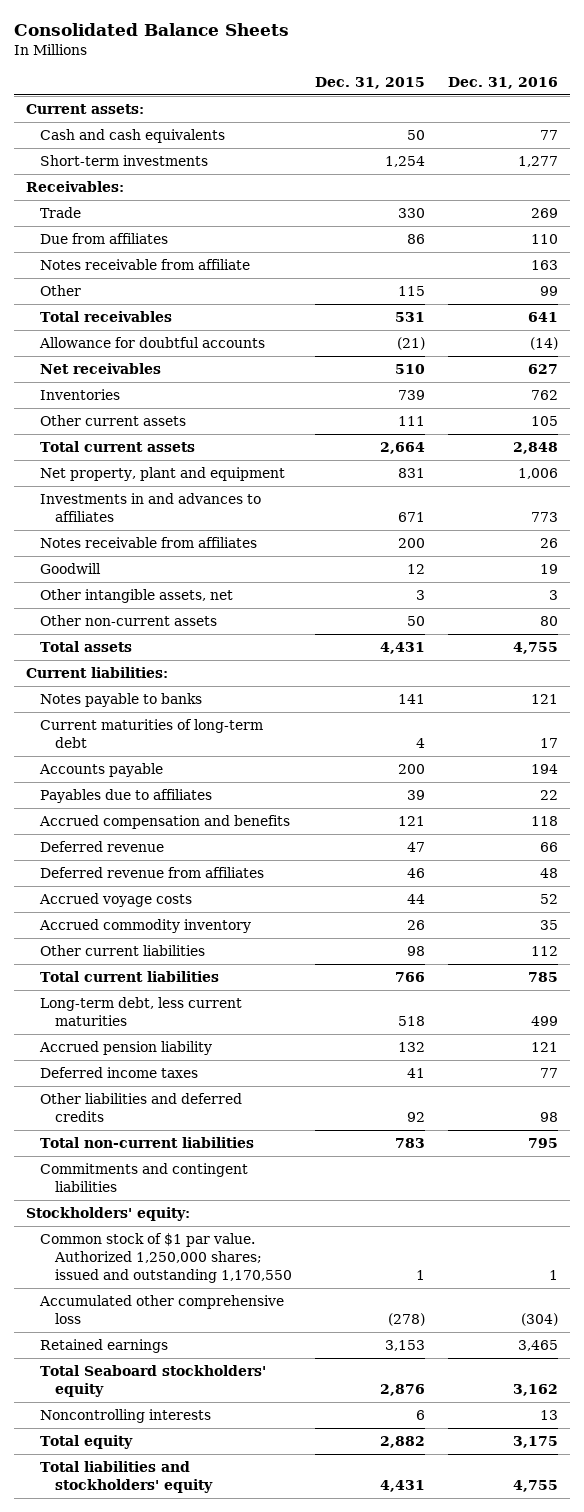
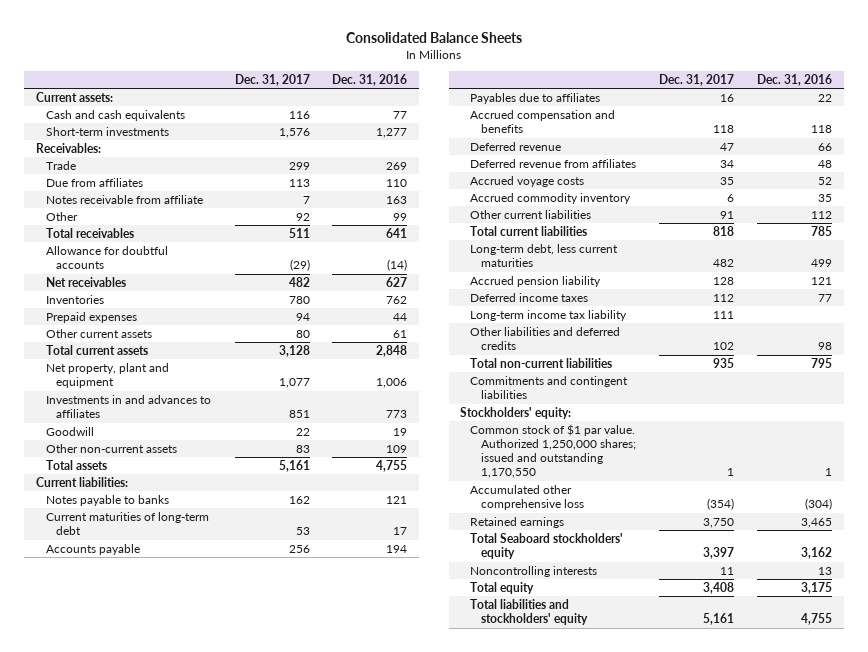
- | Dec. 31, 2015 | Dec. 31, 2016
+ | Dec. 31, 2017 | Dec. 31, 2016
- Other current assets | 111 | 105
+ Prepaid expenses | 94 | 44
+ Other current assets | 80 | 61
- Notes receivable from affiliates | 200 | 26
- Other intangible assets, net | 3 | 3
- Other non-current assets | 50 | 80
+ Other non-current assets | 83 | 109
+ Long-term income tax liability | 111 |

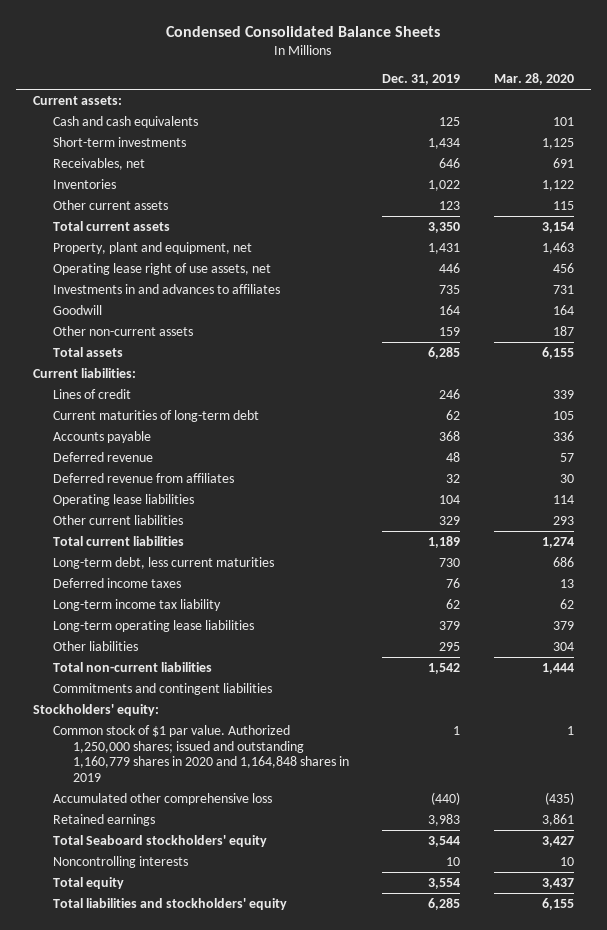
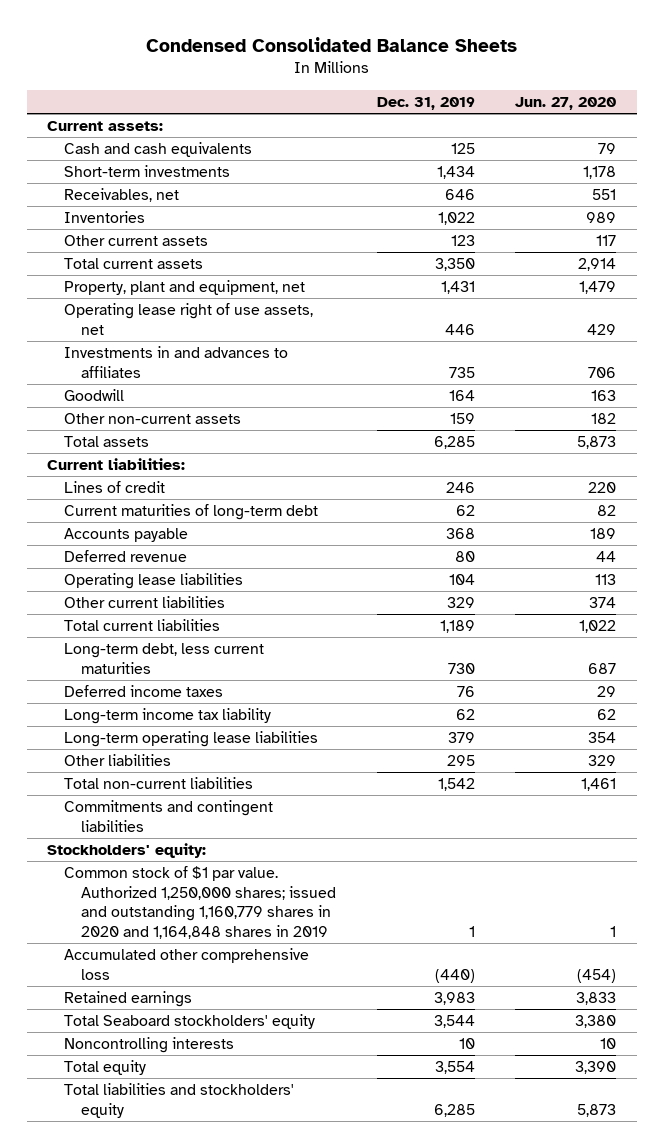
- | Dec. 31, 2019 | Mar. 28, 2020
+ | Dec. 31, 2019 | Jun. 27, 2020
- Deferred revenue | 48 | 57
- Deferred revenue from affiliates | 32 | 30
+ Deferred revenue | 80 | 44

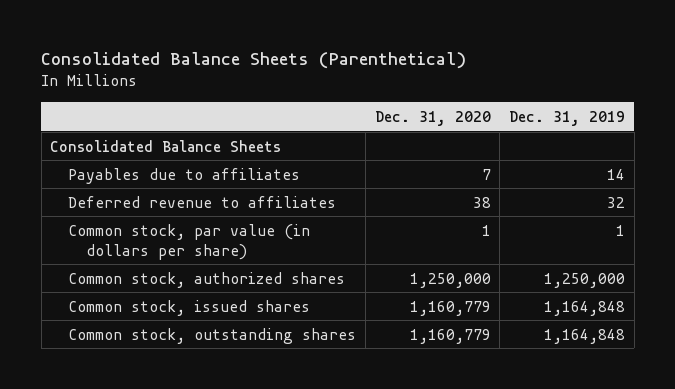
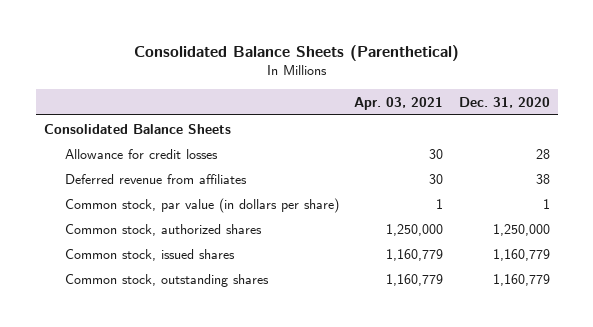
- | Dec. 31, 2020 | Dec. 31, 2019
+ | Apr. 03, 2021 | Dec. 31, 2020
- Payables due to affiliates | 7 | 14
- Deferred revenue to affiliates | 38 | 32
+ Allowance for credit losses | 30 | 28
+ Deferred revenue from affiliates | 30 | 38

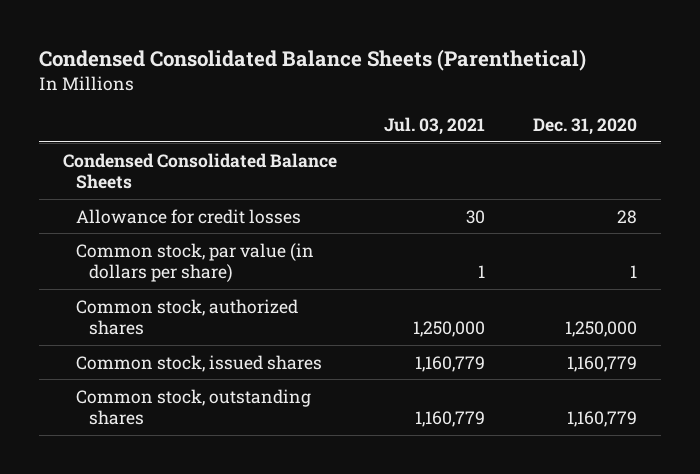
- Consolidated Balance Sheets (Parenthetical)
+ Condensed Consolidated Balance Sheets (Parenthetical)
- | Apr. 03, 2021 | Dec. 31, 2020
+ | Jul. 03, 2021 | Dec. 31, 2020
- Consolidated Balance Sheets
+ Condensed Consolidated Balance Sheets
- Deferred revenue from affiliates | 30 | 38

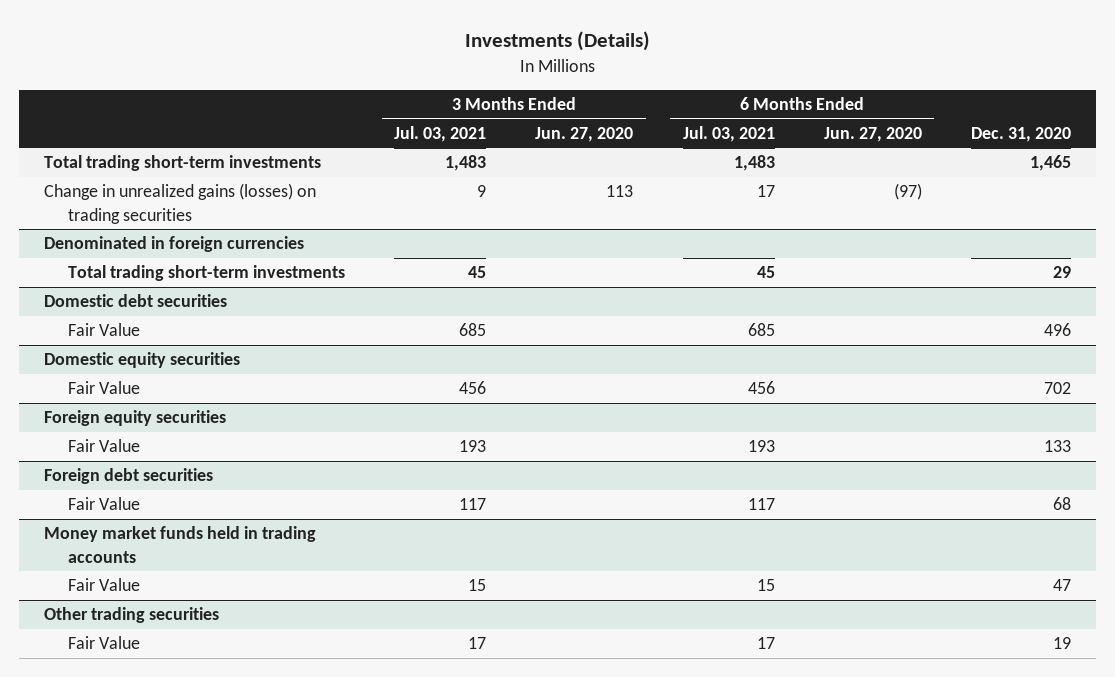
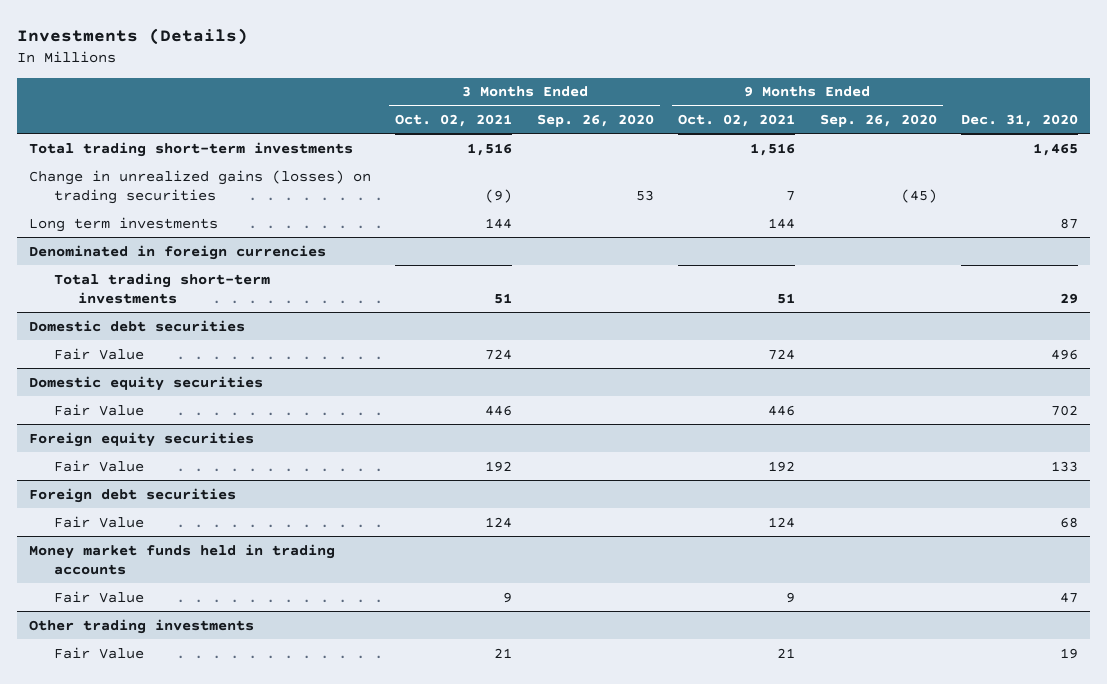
- | 3 Months Ended Jul. 03, 2021 | 3 Months Ended Jun. 27, 2020 | 6 Months Ended Jul. 03, 2021 | 6 Months Ended Jun. 27, 2020 | Dec. 31, 2020
+ | 3 Months Ended Oct. 02, 2021 | 3 Months Ended Sep. 26, 2020 | 9 Months Ended Oct. 02, 2021 | 9 Months Ended Sep. 26, 2020 | Dec. 31, 2020
+ Long term investments | 144 | | 144 | | 87
- Other trading securities
+ Other trading investments

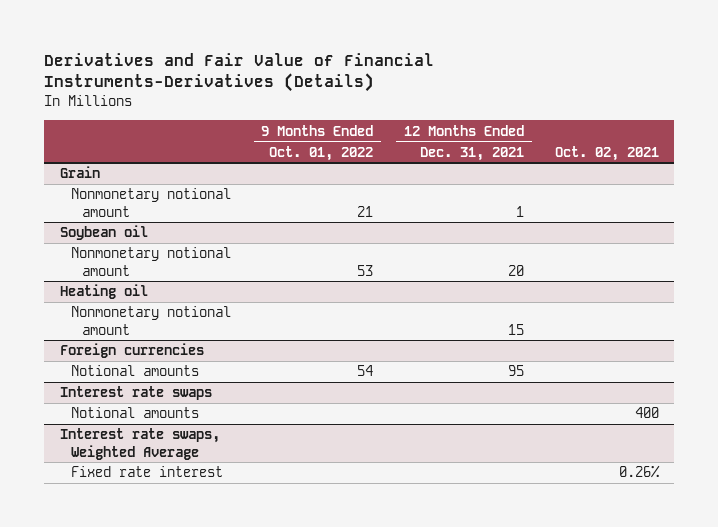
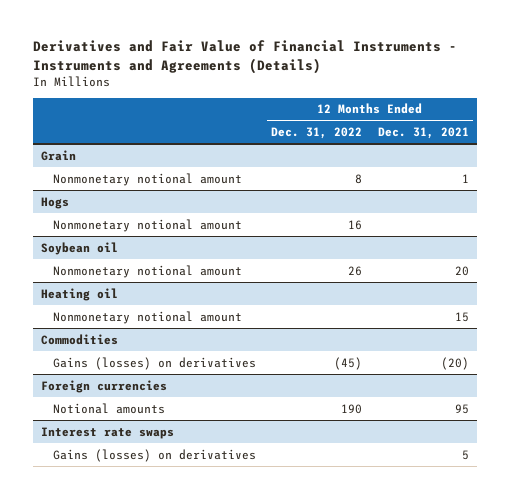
- Derivatives and Fair Value of Financial Instruments-Derivatives (Details)
+ Derivatives and Fair Value of Financial Instruments - Instruments and Agreements (Details)
- | 9 Months Ended Oct. 01, 2022 | 12 Months Ended Dec. 31, 2021 | Oct. 02, 2021
+ | 12 Months Ended Dec. 31, 2022 | 12 Months Ended Dec. 31, 2021
+ Hogs
+ Nonmonetary notional amount | 16 |
+ Commodities
+ Gains (losses) on derivatives | (45) | (20)
@ Interest rate swaps
- Notional amounts | | | 400
- Interest rate swaps, Weighted Average
- Fixed rate interest | | | 0.26%
@ Interest rate swaps
+ Gains (losses) on derivatives | | 5

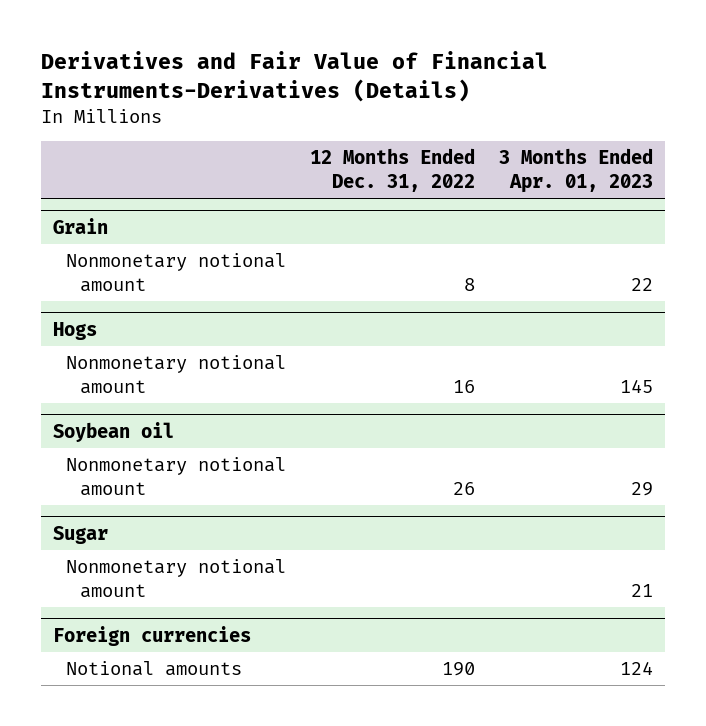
- Derivatives and Fair Value of Financial Instruments - Instruments and Agreements (Details)
+ Derivatives and Fair Value of Financial Instruments-Derivatives (Details)
- | 12 Months Ended Dec. 31, 2022 | 12 Months Ended Dec. 31, 2021
+ | 12 Months Ended Dec. 31, 2022 | 3 Months Ended Apr. 01, 2023
- Heating oil
+ Sugar
- Commodities
- Gains (losses) on derivatives | (45) | (20)
- Interest rate swaps
- Gains (losses) on derivatives | | 5

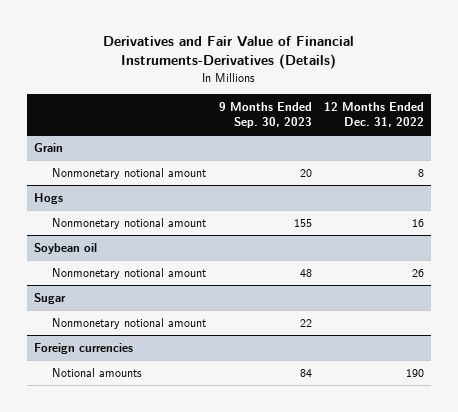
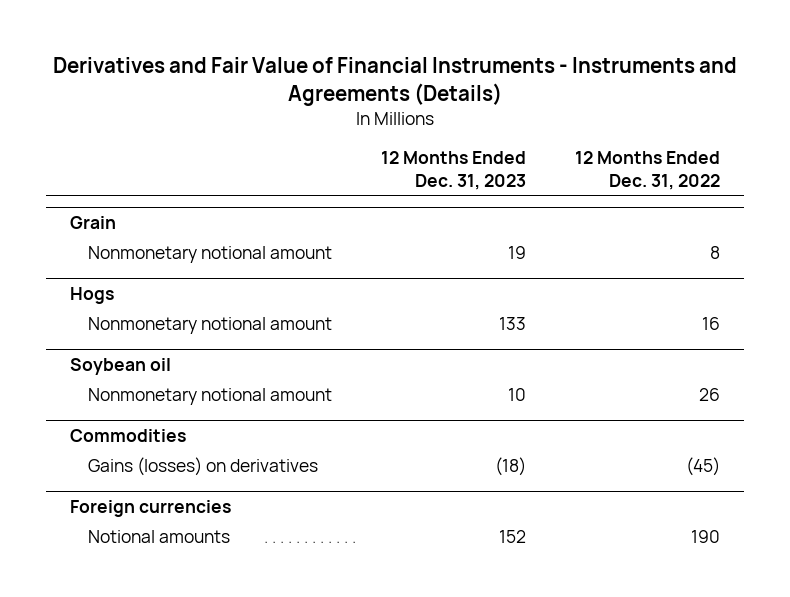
- Derivatives and Fair Value of Financial Instruments-Derivatives (Details)
+ Derivatives and Fair Value of Financial Instruments - Instruments and Agreements (Details)
- | 9 Months Ended Sep. 30, 2023 | 12 Months Ended Dec. 31, 2022
+ | 12 Months Ended Dec. 31, 2023 | 12 Months Ended Dec. 31, 2022
- Sugar
- Nonmonetary notional amount | 22 |
+ Commodities
+ Gains (losses) on derivatives | (18) | (45)

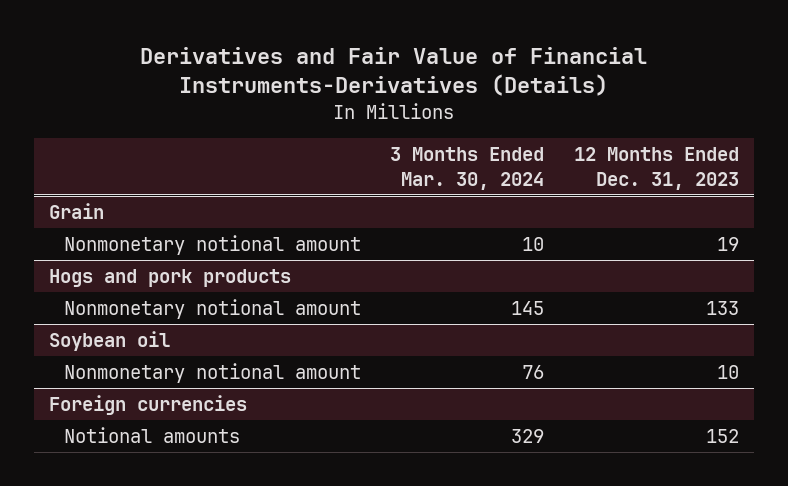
- Derivatives and Fair Value of Financial Instruments - Instruments and Agreements (Details)
+ Derivatives and Fair Value of Financial Instruments-Derivatives (Details)
- | 12 Months Ended Dec. 31, 2023 | 12 Months Ended Dec. 31, 2022
+ | 3 Months Ended Mar. 30, 2024 | 12 Months Ended Dec. 31, 2023
- Hogs
+ Hogs and pork products
- Commodities
- Gains (losses) on derivatives | (18) | (45)

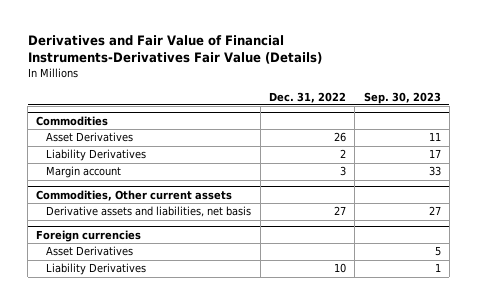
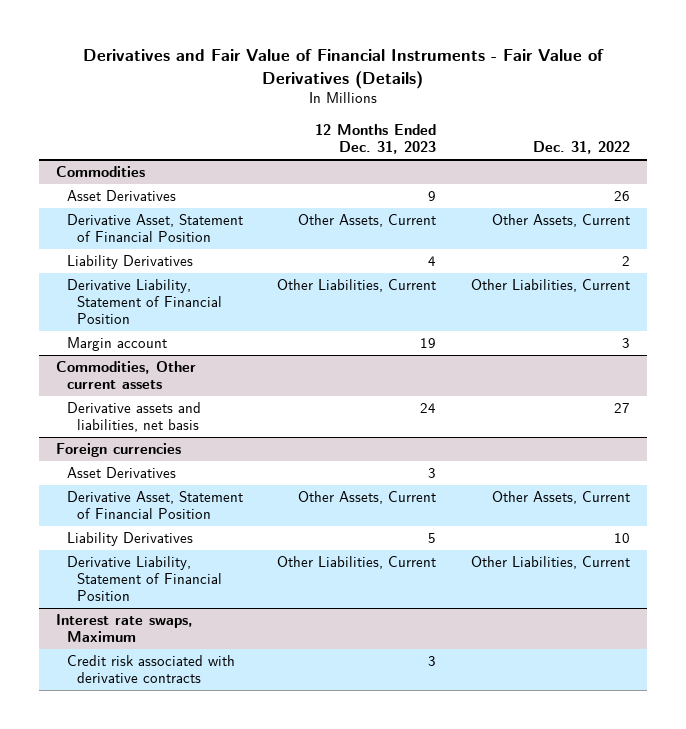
- Derivatives and Fair Value of Financial Instruments-Derivatives Fair Value (Details)
+ Derivatives and Fair Value of Financial Instruments - Fair Value of Derivatives (Details)
- | Dec. 31, 2022 | Sep. 30, 2023
+ | 12 Months Ended Dec. 31, 2023 | Dec. 31, 2022
@ Commodities
+ Derivative Asset, Statement of Financial Position | Other Assets, Current | Other Assets, Current
+ Derivative Liability, Statement of Financial Position | Other Liabilities, Current | Other Liabilities, Current
@ Foreign currencies
+ Derivative Asset, Statement of Financial Position | Other Assets, Current | Other Assets, Current
+ Derivative Liability, Statement of Financial Position | Other Liabilities, Current | Other Liabilities, Current
+ Interest rate swaps, Maximum
+ Credit risk associated with derivative contracts | 3 |

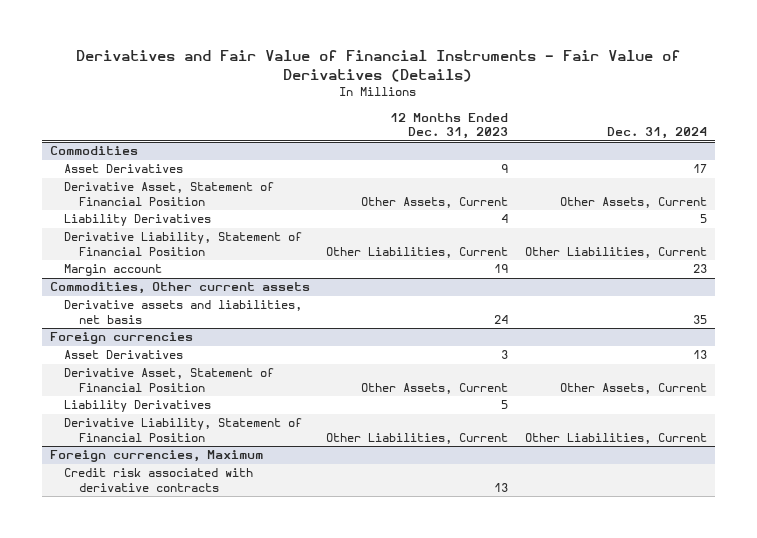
- | 12 Months Ended Dec. 31, 2023 | Dec. 31, 2022
+ | 12 Months Ended Dec. 31, 2023 | Dec. 31, 2024
- Interest rate swaps, Maximum
- Credit risk associated with derivative contracts | 3 |
+ Foreign currencies, Maximum
+ Credit risk associated with derivative contracts | 13 |

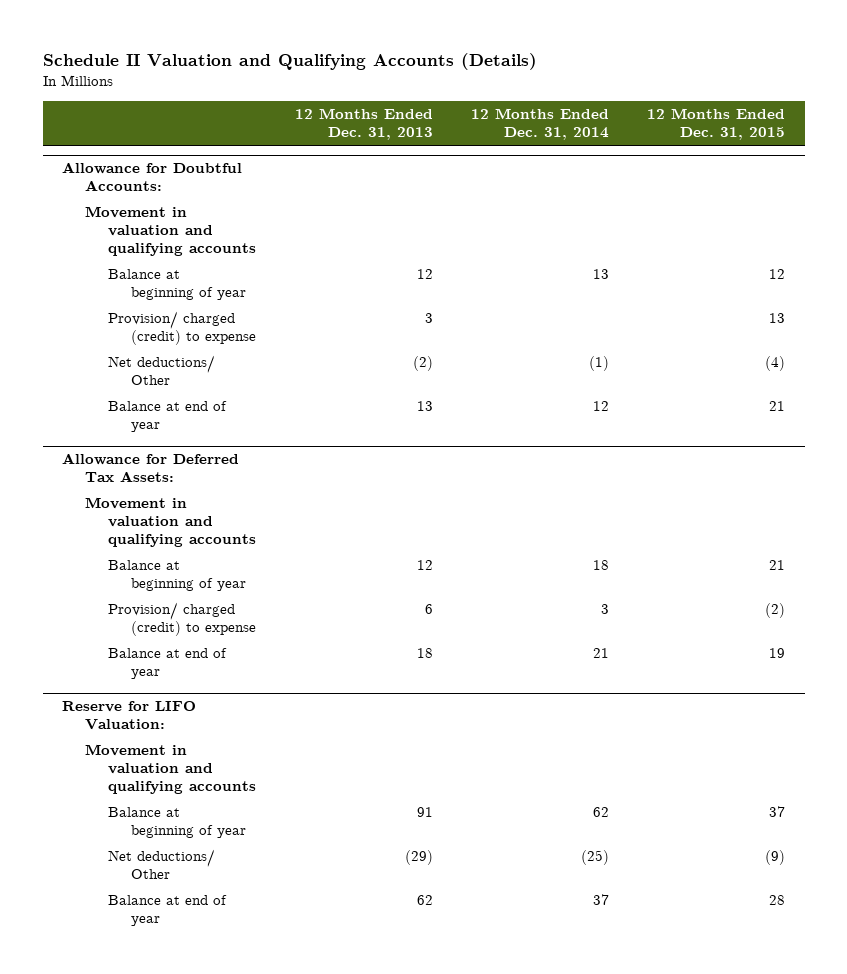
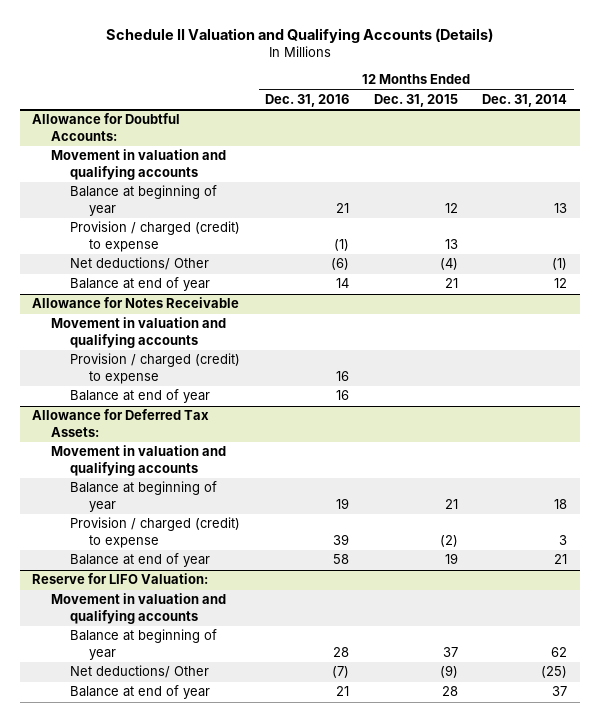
- | 12 Months Ended Dec. 31, 2013 | 12 Months Ended Dec. 31, 2014 | 12 Months Ended Dec. 31, 2015
+ | 12 Months Ended Dec. 31, 2016 | 12 Months Ended Dec. 31, 2015 | 12 Months Ended Dec. 31, 2014
@ Allowance for Doubtful Accounts:
- Provision/ charged (credit) to expense | 3 | | 13
+ Provision / charged (credit) to expense | (1) | 13 |
+ Allowance for Notes Receivable
+ Movement in valuation and qualifying accounts
+ Provision / charged (credit) to expense | 16 | |
+ Balance at end of year | 16 | |
@ Allowance for Deferred Tax Assets:
- Provision/ charged (credit) to expense | 6 | 3 | (2)
+ Provision / charged (credit) to expense | 39 | (2) | 3

